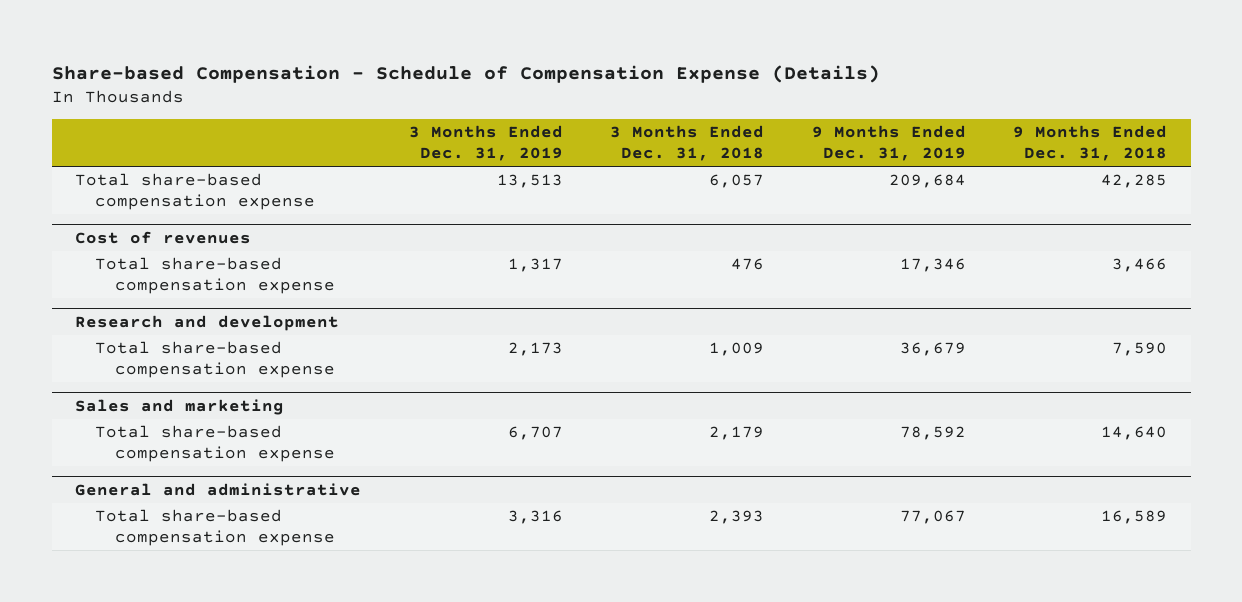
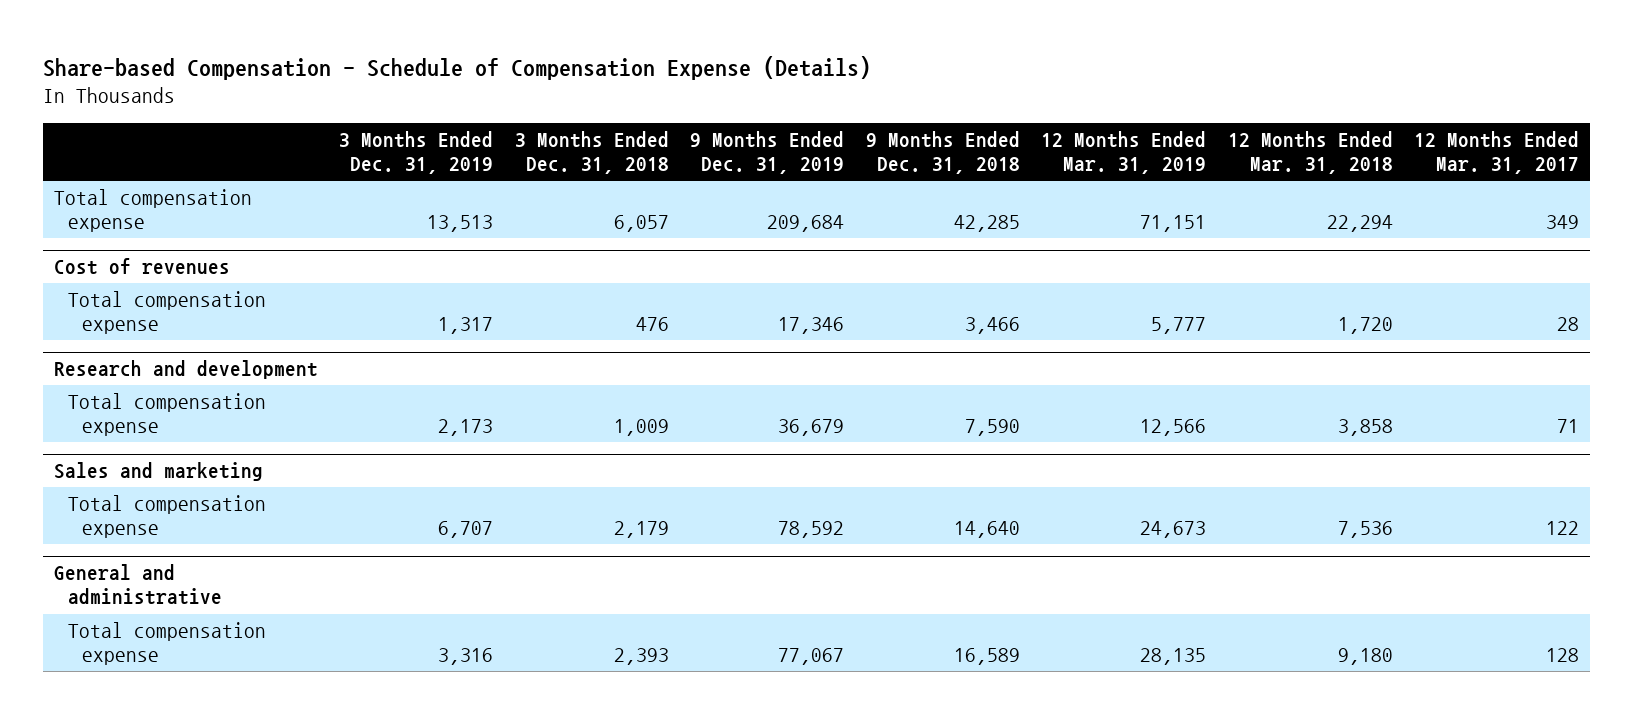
- | 3 Months Ended Dec. 31, 2019 | 3 Months Ended Dec. 31, 2018 | 9 Months Ended Dec. 31, 2019 | 9 Months Ended Dec. 31, 2018
+ | 3 Months Ended Dec. 31, 2019 | 3 Months Ended Dec. 31, 2018 | 9 Months Ended Dec. 31, 2019 | 9 Months Ended Dec. 31, 2018 | 12 Months Ended Mar. 31, 2019 | 12 Months Ended Mar. 31, 2018 | 12 Months Ended Mar. 31, 2017
- Total share-based compensation expense | 13,513 | 6,057 | 209,684 | 42,285
+ Total compensation expense | 13,513 | 6,057 | 209,684 | 42,285 | 71,151 | 22,294 | 349
@ Cost of revenues
- Total share-based compensation expense | 1,317 | 476 | 17,346 | 3,466
+ Total compensation expense | 1,317 | 476 | 17,346 | 3,466 | 5,777 | 1,720 | 28
@ Research and development
- Total share-based compensation expense | 2,173 | 1,009 | 36,679 | 7,590
+ Total compensation expense | 2,173 | 1,009 | 36,679 | 7,590 | 12,566 | 3,858 | 71
@ Sales and marketing
- Total share-based compensation expense | 6,707 | 2,179 | 78,592 | 14,640
+ Total compensation expense | 6,707 | 2,179 | 78,592 | 14,640 | 24,673 | 7,536 | 122
@ General and administrative
- Total share-based compensation expense | 3,316 | 2,393 | 77,067 | 16,589
+ Total compensation expense | 3,316 | 2,393 | 77,067 | 16,589 | 28,135 | 9,180 | 128

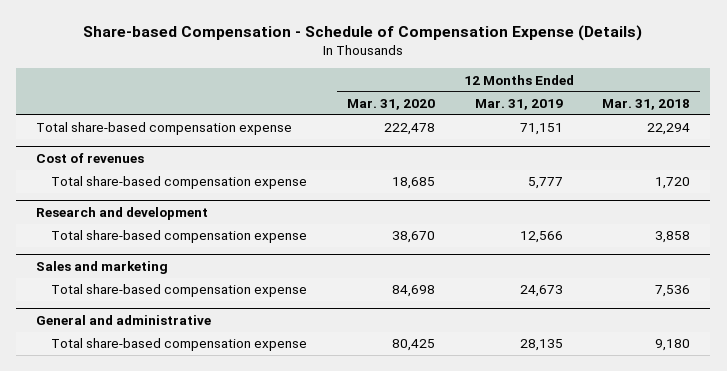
- | 3 Months Ended Dec. 31, 2019 | 3 Months Ended Dec. 31, 2018 | 9 Months Ended Dec. 31, 2019 | 9 Months Ended Dec. 31, 2018 | 12 Months Ended Mar. 31, 2019 | 12 Months Ended Mar. 31, 2018 | 12 Months Ended Mar. 31, 2017
+ | 12 Months Ended Mar. 31, 2020 | 12 Months Ended Mar. 31, 2019 | 12 Months Ended Mar. 31, 2018
- Total compensation expense | 13,513 | 6,057 | 209,684 | 42,285 | 71,151 | 22,294 | 349
+ Total share-based compensation expense | 222,478 | 71,151 | 22,294
@ Cost of revenues
- Total compensation expense | 1,317 | 476 | 17,346 | 3,466 | 5,777 | 1,720 | 28
+ Total share-based compensation expense | 18,685 | 5,777 | 1,720
@ Research and development
- Total compensation expense | 2,173 | 1,009 | 36,679 | 7,590 | 12,566 | 3,858 | 71
+ Total share-based compensation expense | 38,670 | 12,566 | 3,858
@ Sales and marketing
- Total compensation expense | 6,707 | 2,179 | 78,592 | 14,640 | 24,673 | 7,536 | 122
+ Total share-based compensation expense | 84,698 | 24,673 | 7,536
@ General and administrative
- Total compensation expense | 3,316 | 2,393 | 77,067 | 16,589 | 28,135 | 9,180 | 128
+ Total share-based compensation expense | 80,425 | 28,135 | 9,180

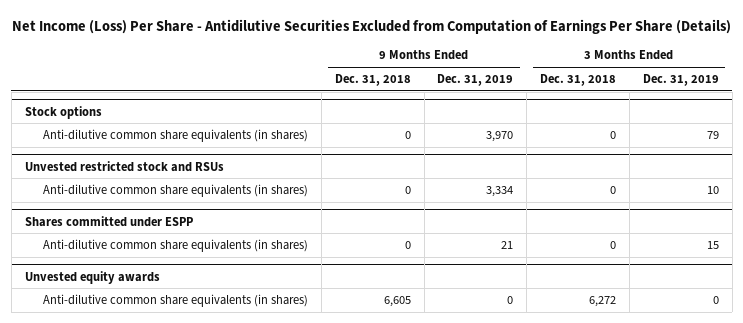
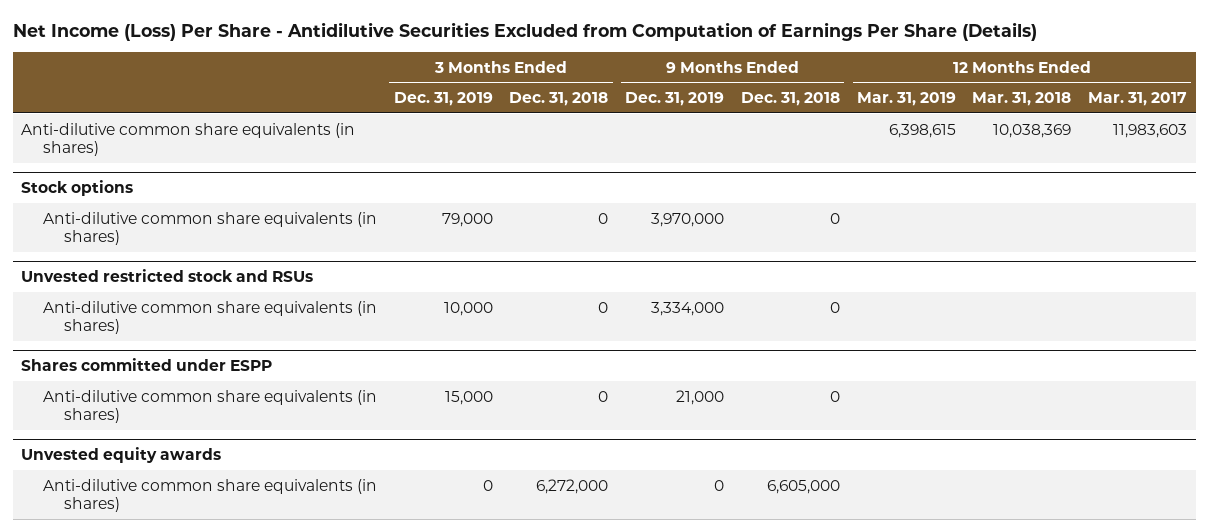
- | 9 Months Ended Dec. 31, 2018 | 9 Months Ended Dec. 31, 2019 | 3 Months Ended Dec. 31, 2018 | 3 Months Ended Dec. 31, 2019
+ | 3 Months Ended Dec. 31, 2019 | 3 Months Ended Dec. 31, 2018 | 9 Months Ended Dec. 31, 2019 | 9 Months Ended Dec. 31, 2018 | 12 Months Ended Mar. 31, 2019 | 12 Months Ended Mar. 31, 2018 | 12 Months Ended Mar. 31, 2017
+ Anti-dilutive common share equivalents (in shares) | | | | | 6,398,615 | 10,038,369 | 11,983,603
@ Stock options
- Anti-dilutive common share equivalents (in shares) | 0 | 3,970 | 0 | 79
+ Anti-dilutive common share equivalents (in shares) | 79,000 | 0 | 3,970,000 | 0 | | |
@ Unvested restricted stock and RSUs
- Anti-dilutive common share equivalents (in shares) | 0 | 3,334 | 0 | 10
+ Anti-dilutive common share equivalents (in shares) | 10,000 | 0 | 3,334,000 | 0 | | |
@ Shares committed under ESPP
- Anti-dilutive common share equivalents (in shares) | 0 | 21 | 0 | 15
+ Anti-dilutive common share equivalents (in shares) | 15,000 | 0 | 21,000 | 0 | | |
@ Unvested equity awards
- Anti-dilutive common share equivalents (in shares) | 6,605 | 0 | 6,272 | 0
+ Anti-dilutive common share equivalents (in shares) | 0 | 6,272,000 | 0 | 6,605,000 | | |

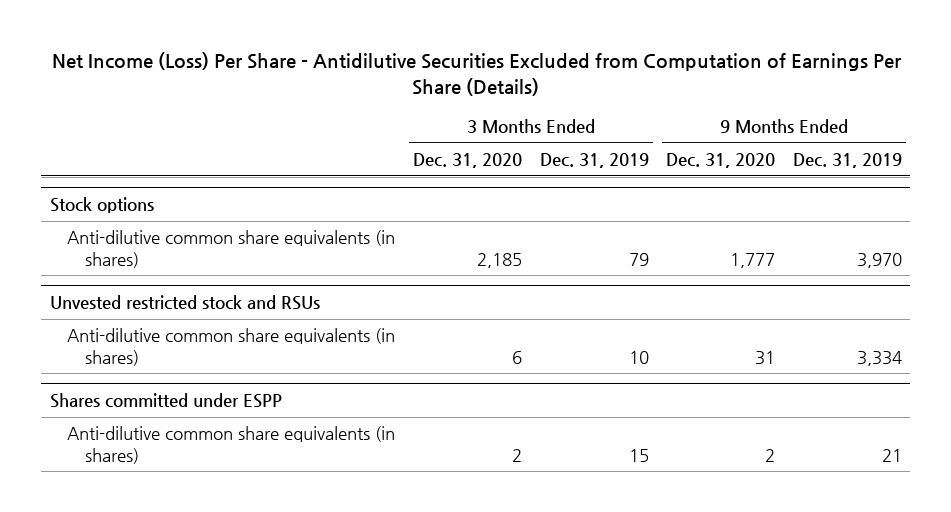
- | 3 Months Ended Dec. 31, 2019 | 3 Months Ended Dec. 31, 2018 | 9 Months Ended Dec. 31, 2019 | 9 Months Ended Dec. 31, 2018 | 12 Months Ended Mar. 31, 2019 | 12 Months Ended Mar. 31, 2018 | 12 Months Ended Mar. 31, 2017
+ | 3 Months Ended Dec. 31, 2020 | 3 Months Ended Dec. 31, 2019 | 9 Months Ended Dec. 31, 2020 | 9 Months Ended Dec. 31, 2019
- Anti-dilutive common share equivalents (in shares) | | | | | 6,398,615 | 10,038,369 | 11,983,603
@ Stock options
- Anti-dilutive common share equivalents (in shares) | 79,000 | 0 | 3,970,000 | 0 | | |
+ Anti-dilutive common share equivalents (in shares) | 2,185 | 79 | 1,777 | 3,970
@ Unvested restricted stock and RSUs
- Anti-dilutive common share equivalents (in shares) | 10,000 | 0 | 3,334,000 | 0 | | |
+ Anti-dilutive common share equivalents (in shares) | 6 | 10 | 31 | 3,334
@ Shares committed under ESPP
- Anti-dilutive common share equivalents (in shares) | 15,000 | 0 | 21,000 | 0 | | |
- Unvested equity awards
- Anti-dilutive common share equivalents (in shares) | 0 | 6,272,000 | 0 | 6,605,000 | | |
@ Shares committed under ESPP
+ Anti-dilutive common share equivalents (in shares) | 2 | 15 | 2 | 21

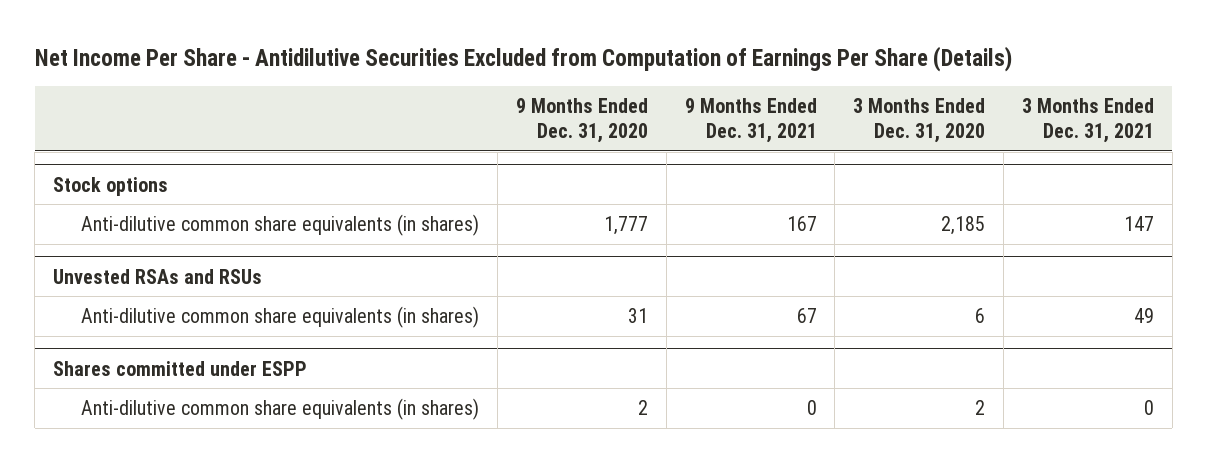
- Net Income (Loss) Per Share - Antidilutive Securities Excluded from Computation of Earnings Per Share (Details)
+ Net Income Per Share - Antidilutive Securities Excluded from Computation of Earnings Per Share (Details)
- | 3 Months Ended Dec. 31, 2020 | 3 Months Ended Dec. 31, 2019 | 9 Months Ended Dec. 31, 2020 | 9 Months Ended Dec. 31, 2019
+ | 9 Months Ended Dec. 31, 2020 | 9 Months Ended Dec. 31, 2021 | 3 Months Ended Dec. 31, 2020 | 3 Months Ended Dec. 31, 2021
- Unvested restricted stock and RSUs
+ Unvested RSAs and RSUs

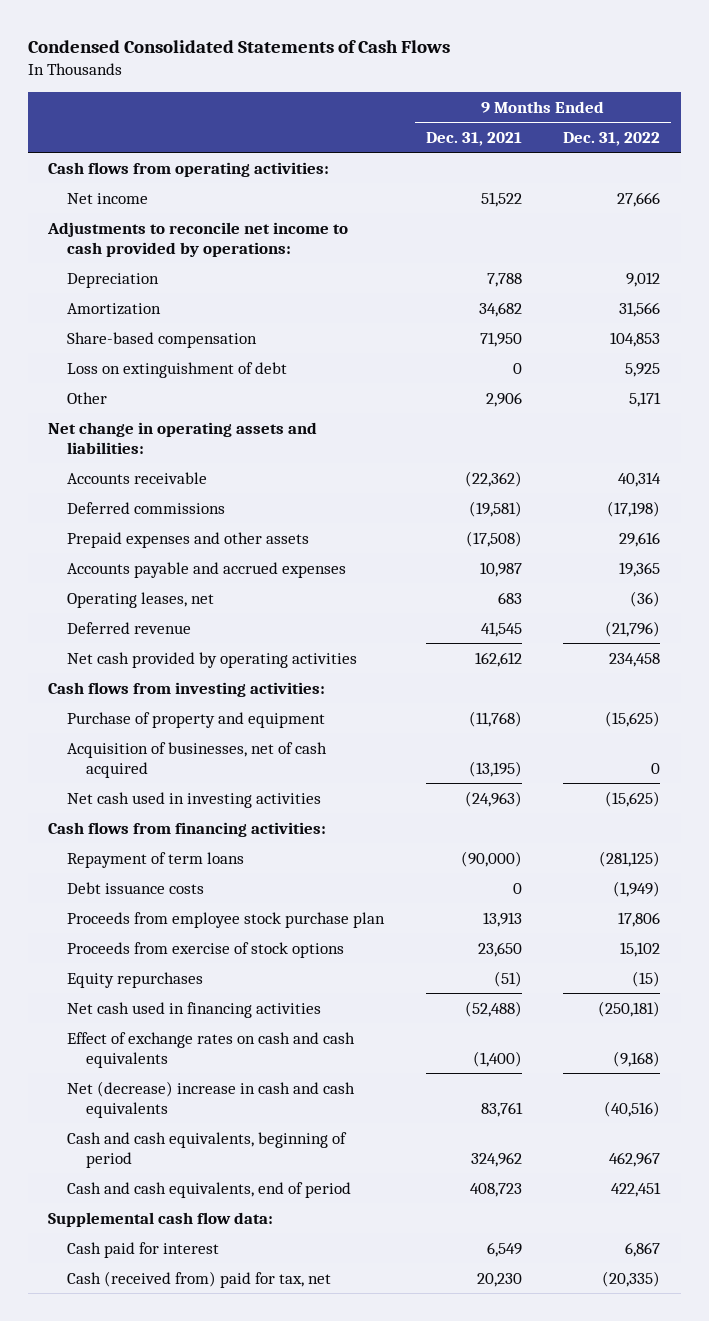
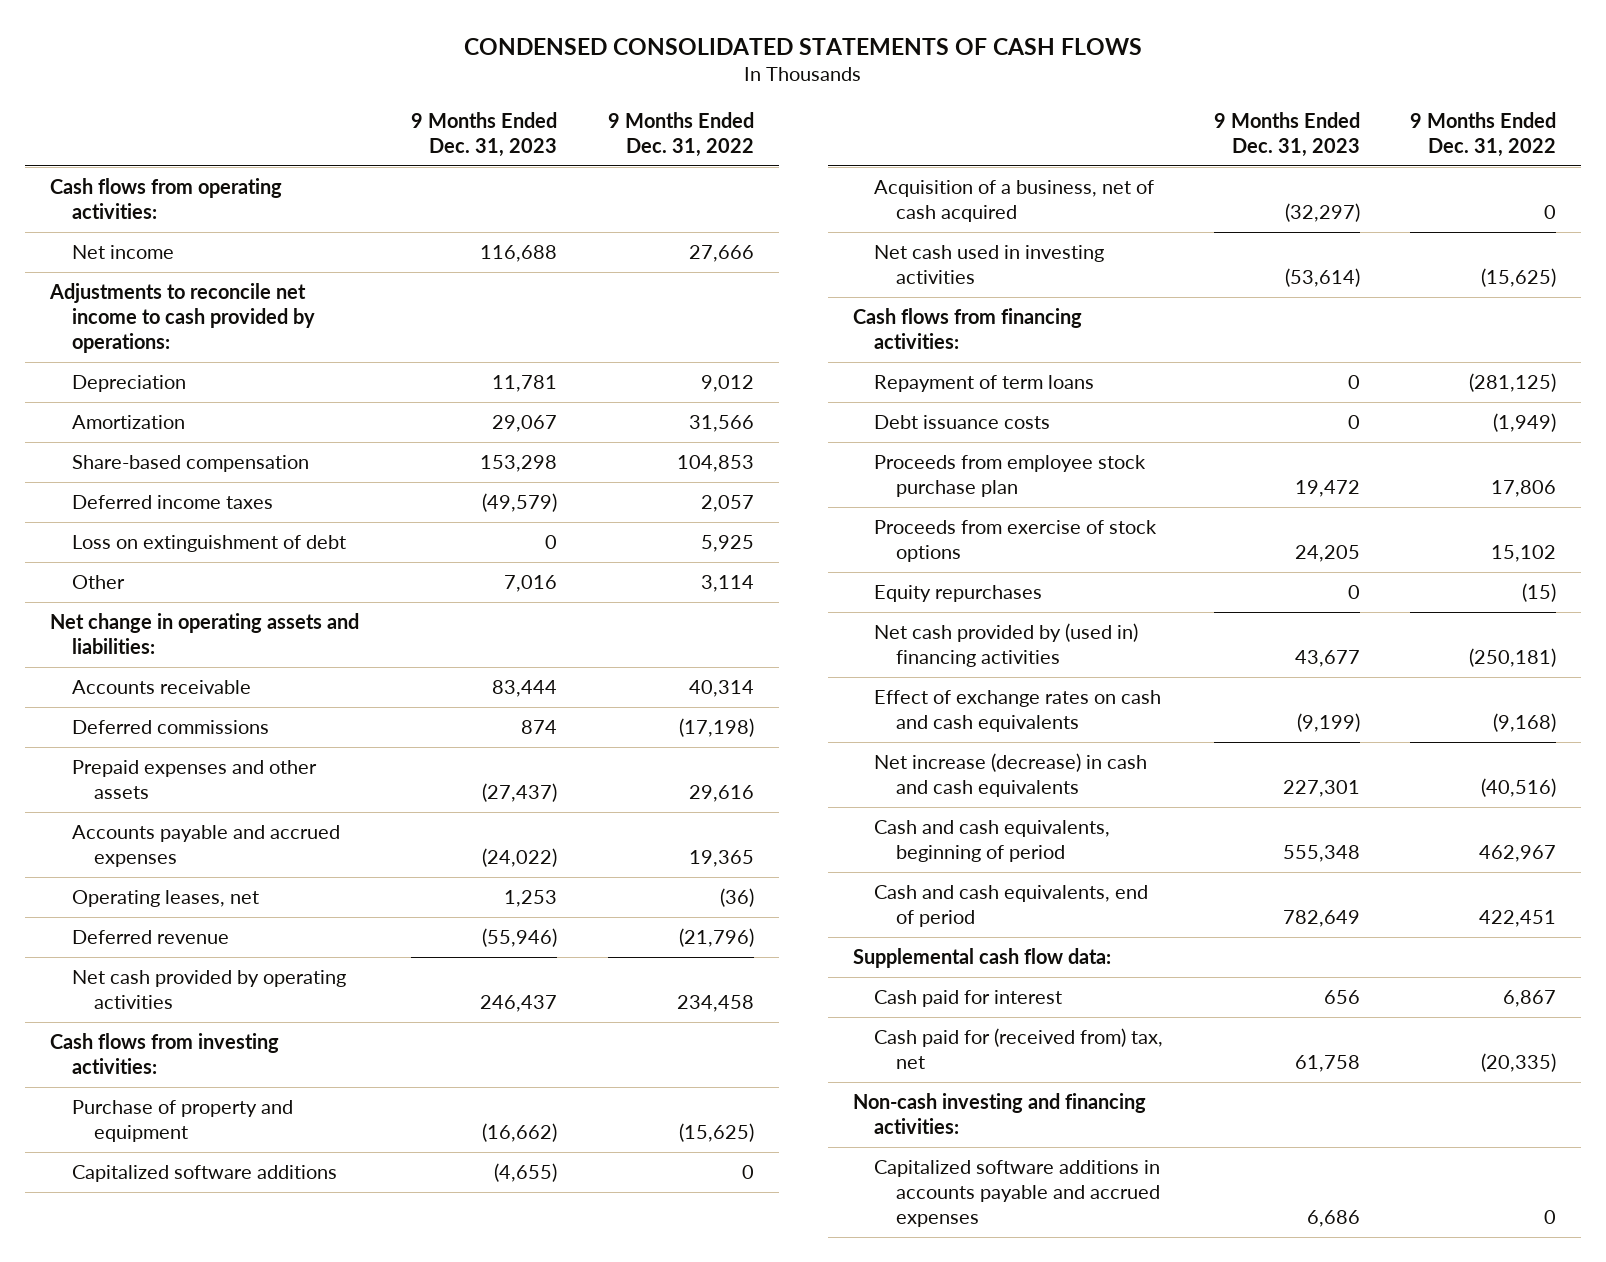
- Condensed Consolidated Statements of Cash Flows
+ CONDENSED CONSOLIDATED STATEMENTS OF CASH FLOWS
- | 9 Months Ended Dec. 31, 2021 | 9 Months Ended Dec. 31, 2022
+ | 9 Months Ended Dec. 31, 2023 | 9 Months Ended Dec. 31, 2022
+ Deferred income taxes | (49,579) | 2,057
- Other | 2,906 | 5,171
+ Other | 7,016 | 3,114
- Acquisition of businesses, net of cash acquired | (13,195) | 0
+ Capitalized software additions | (4,655) | 0
+ Acquisition of a business, net of cash acquired | (32,297) | 0
- Net cash used in financing activities | (52,488) | (250,181)
+ Net cash provided by (used in) financing activities | 43,677 | (250,181)
- Net (decrease) increase in cash and cash equivalents | 83,761 | (40,516)
+ Net increase (decrease) in cash and cash equivalents | 227,301 | (40,516)
- Cash (received from) paid for tax, net | 20,230 | (20,335)
+ Cash paid for (received from) tax, net | 61,758 | (20,335)
+ Non-cash investing and financing activities:
+ Capitalized software additions in accounts payable and accrued expenses | 6,686 | 0

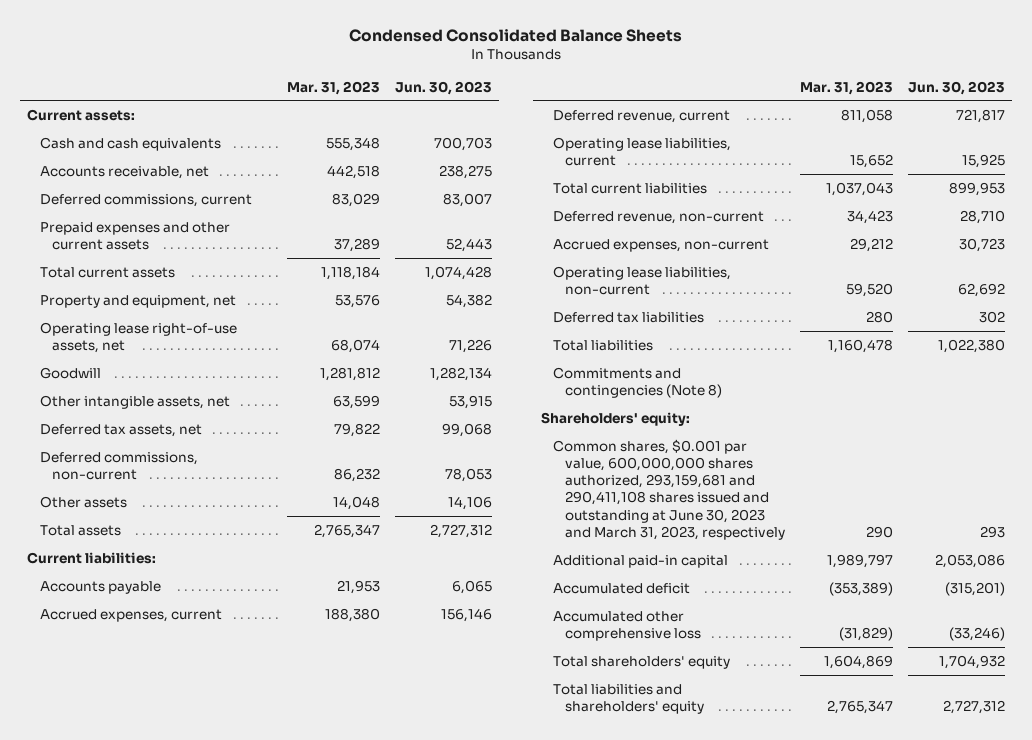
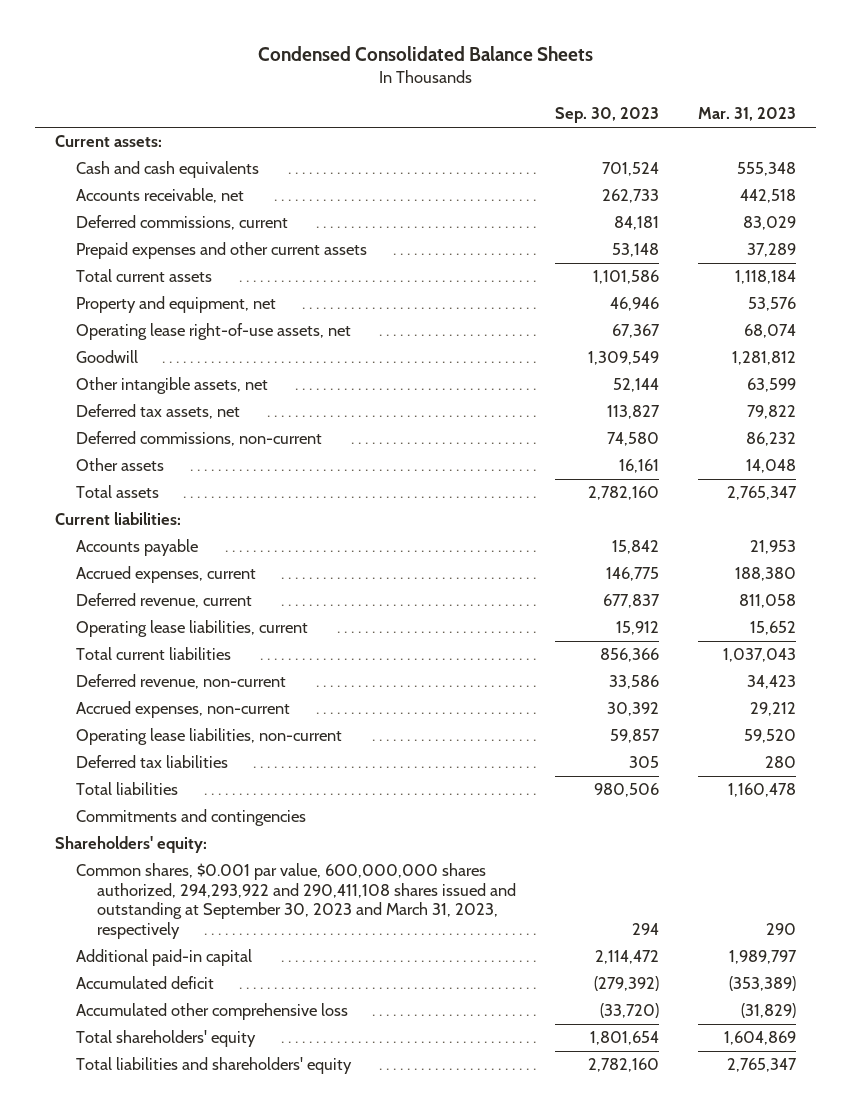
- | Mar. 31, 2023 | Jun. 30, 2023
+ | Sep. 30, 2023 | Mar. 31, 2023
- Commitments and contingencies (Note 8)
+ Commitments and contingencies
- Common shares, $0.001 par value, 600,000,000 shares authorized, 293,159,681 and 290,411,108 shares issued and outstanding at June 30, 2023 and March 31, 2023, respectively | 290 | 293
+ Common shares, $0.001 par value, 600,000,000 shares authorized, 294,293,922 and 290,411,108 shares issued and outstanding at September 30, 2023 and March 31, 2023, respectively | 294 | 290

